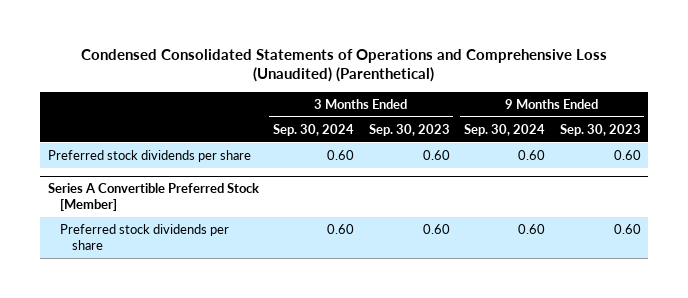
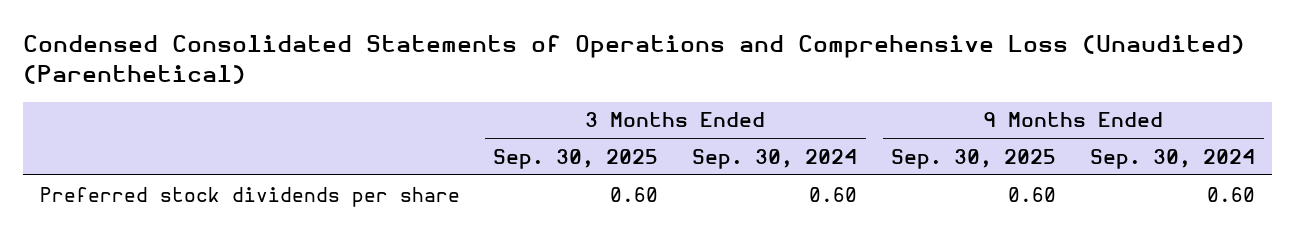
- | 3 Months Ended Sep. 30, 2024 | 3 Months Ended Sep. 30, 2023 | 9 Months Ended Sep. 30, 2024 | 9 Months Ended Sep. 30, 2023
+ | 3 Months Ended Sep. 30, 2025 | 3 Months Ended Sep. 30, 2024 | 9 Months Ended Sep. 30, 2025 | 9 Months Ended Sep. 30, 2024
- Series A Convertible Preferred Stock [Member]
- Preferred stock dividends per share | 0.60 | 0.60 | 0.60 | 0.60

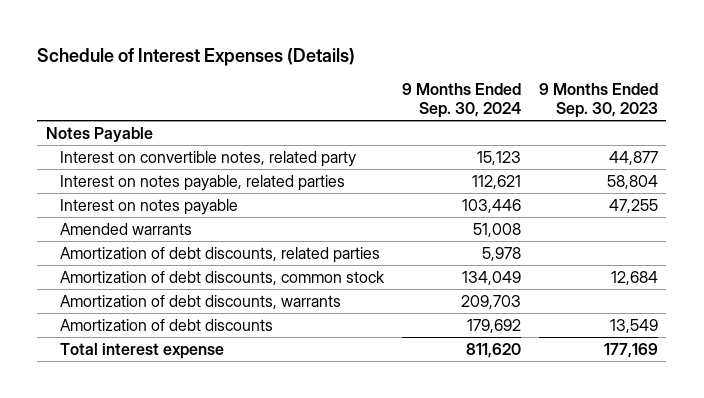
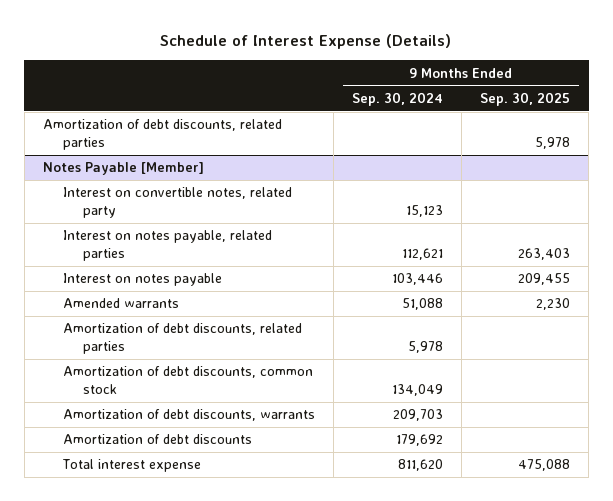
- Schedule of Interest Expenses (Details)
+ Schedule of Interest Expense (Details)
- | 9 Months Ended Sep. 30, 2024 | 9 Months Ended Sep. 30, 2023
+ | 9 Months Ended Sep. 30, 2024 | 9 Months Ended Sep. 30, 2025
- Notes Payable
+ Amortization of debt discounts, related parties | | 5,978
+ Notes Payable [Member]
- Amended warrants | 51,008 |
+ Amended warrants | 51,088 | 2,230

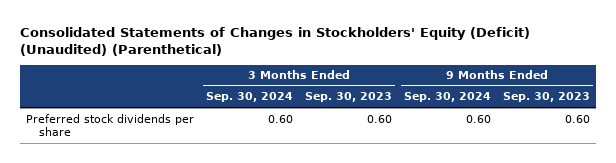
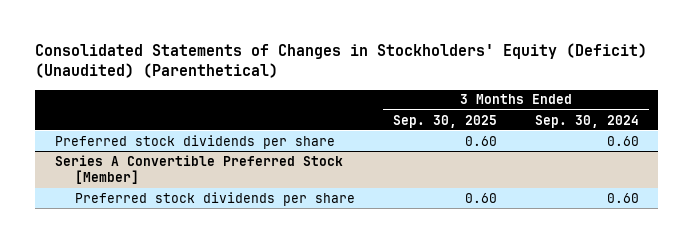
- | 3 Months Ended Sep. 30, 2024 | 3 Months Ended Sep. 30, 2023 | 9 Months Ended Sep. 30, 2024 | 9 Months Ended Sep. 30, 2023
+ | 3 Months Ended Sep. 30, 2025 | 3 Months Ended Sep. 30, 2024
+ Series A Convertible Preferred Stock [Member]
+ Preferred stock dividends per share | 0.60 | 0.60

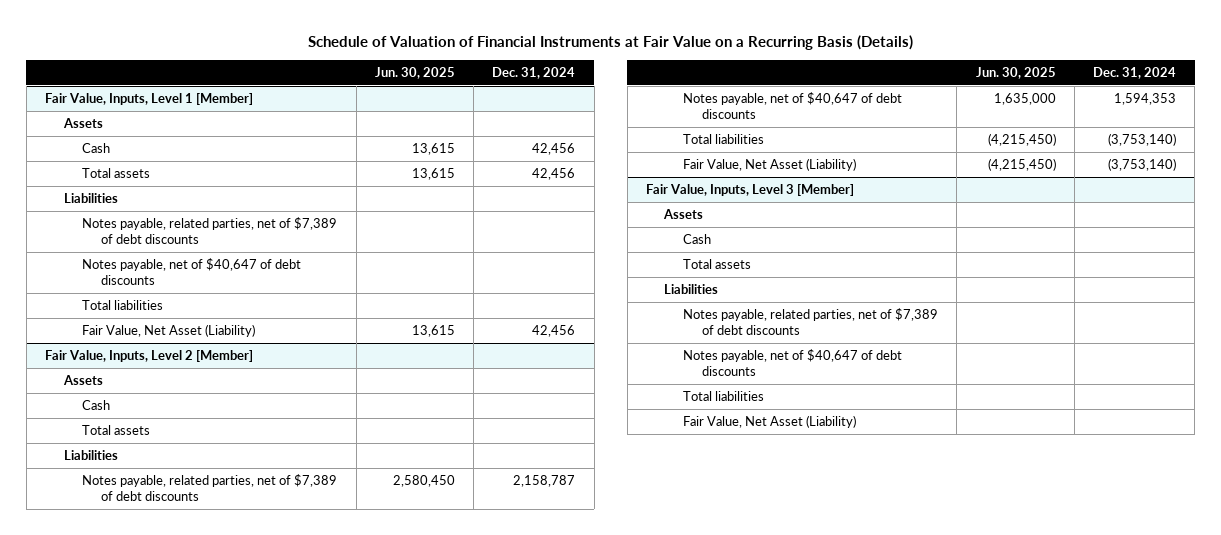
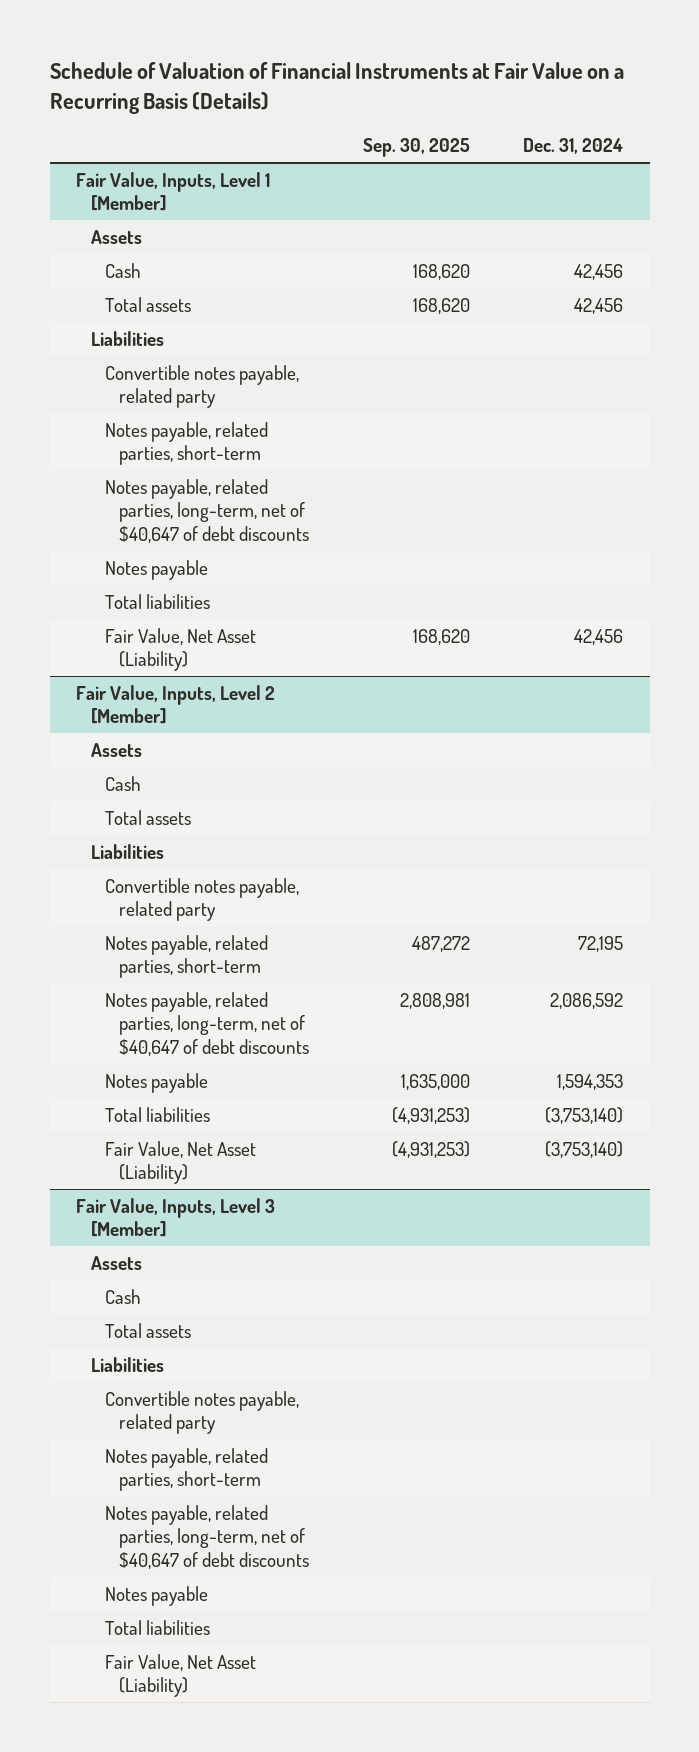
- | Jun. 30, 2025 | Dec. 31, 2024
+ | Sep. 30, 2025 | Dec. 31, 2024
@ Fair Value, Inputs, Level 1 [Member]
- Notes payable, related parties, net of $7,389 of debt discounts
- Notes payable, net of $40,647 of debt discounts
+ Convertible notes payable, related party
+ Notes payable, related parties, short-term
+ Notes payable, related parties, long-term, net of $40,647 of debt discounts
+ Notes payable
@ Fair Value, Inputs, Level 2 [Member]
- Notes payable, related parties, net of $7,389 of debt discounts | 2,580,450 | 2,158,787
- Notes payable, net of $40,647 of debt discounts | 1,635,000 | 1,594,353
+ Convertible notes payable, related party
+ Notes payable, related parties, short-term | 487,272 | 72,195
+ Notes payable, related parties, long-term, net of $40,647 of debt discounts | 2,808,981 | 2,086,592
+ Notes payable | 1,635,000 | 1,594,353
@ Fair Value, Inputs, Level 3 [Member]
- Notes payable, related parties, net of $7,389 of debt discounts
- Notes payable, net of $40,647 of debt discounts
+ Convertible notes payable, related party
+ Notes payable, related parties, short-term
+ Notes payable, related parties, long-term, net of $40,647 of debt discounts
+ Notes payable

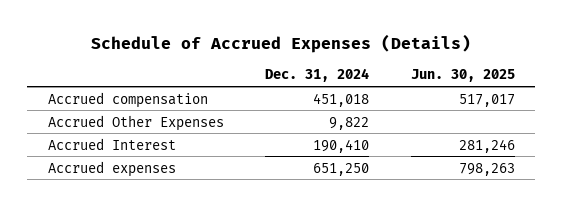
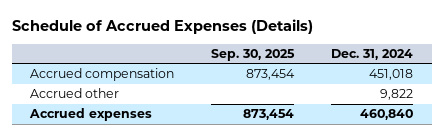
- | Dec. 31, 2024 | Jun. 30, 2025
+ | Sep. 30, 2025 | Dec. 31, 2024
- Accrued Other Expenses | 9,822 |
- Accrued Interest | 190,410 | 281,246
- Accrued expenses | 651,250 | 798,263
+ Accrued other | | 9,822
+ Accrued expenses | 873,454 | 460,840

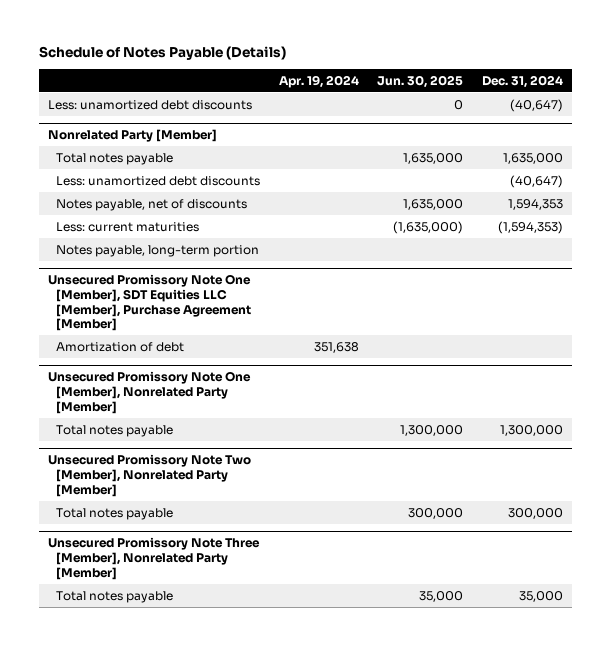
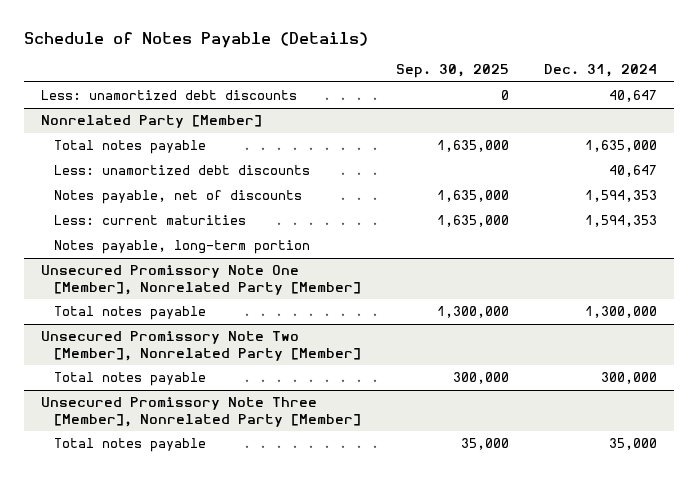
- | Apr. 19, 2024 | Jun. 30, 2025 | Dec. 31, 2024
+ | Sep. 30, 2025 | Dec. 31, 2024
- Less: unamortized debt discounts | | 0 | (40,647)
+ Less: unamortized debt discounts | 0 | 40,647
@ Nonrelated Party [Member]
- Less: unamortized debt discounts | | | (40,647)
+ Less: unamortized debt discounts | | 40,647
- Less: current maturities | | (1,635,000) | (1,594,353)
+ Less: current maturities | 1,635,000 | 1,594,353
- Unsecured Promissory Note One [Member], SDT Equities LLC [Member], Purchase Agreement [Member]
- Amortization of debt | 351,638 | |

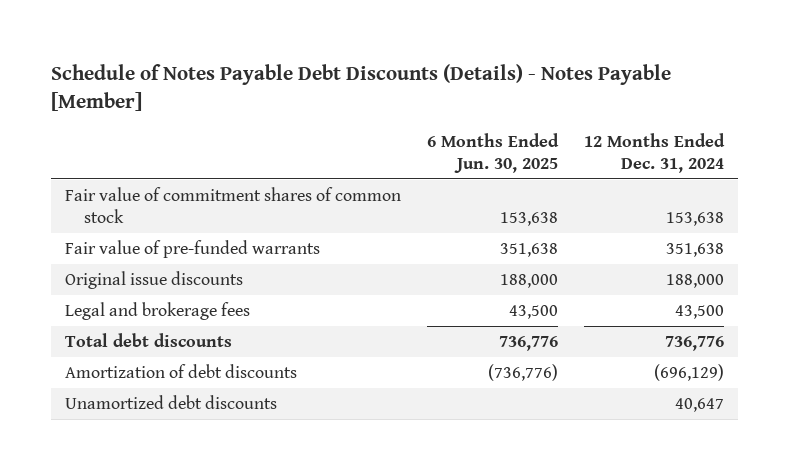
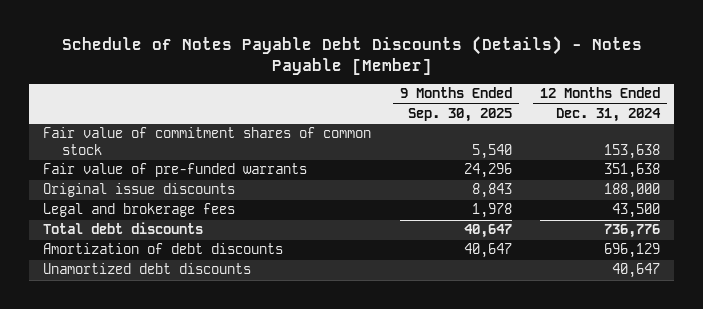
- | 6 Months Ended Jun. 30, 2025 | 12 Months Ended Dec. 31, 2024
+ | 9 Months Ended Sep. 30, 2025 | 12 Months Ended Dec. 31, 2024
- Amortization of debt discounts | (736,776) | (696,129)
+ Amortization of debt discounts | 40,647 | 696,129

